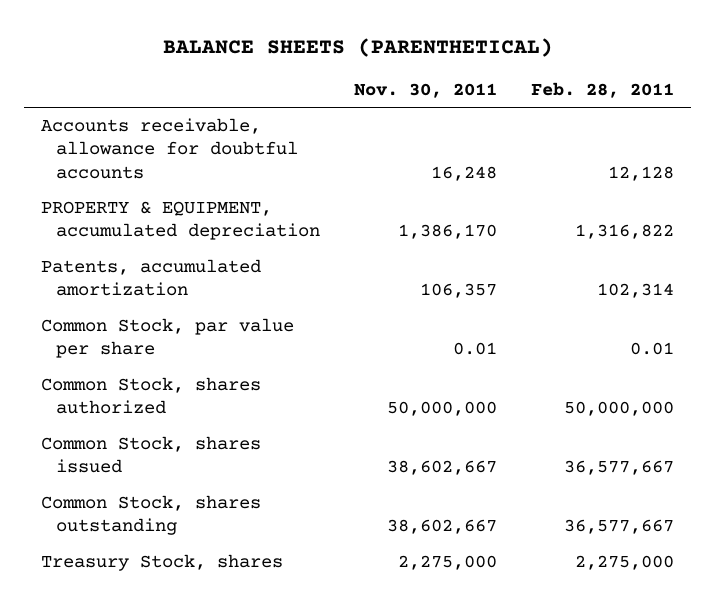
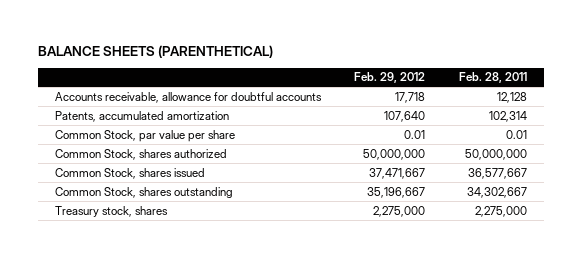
- | Nov. 30, 2011 | Feb. 28, 2011
+ | Feb. 29, 2012 | Feb. 28, 2011
- PROPERTY & EQUIPMENT, accumulated depreciation | 1,386,170 | 1,316,822
- Common Stock, shares outstanding | 38,602,667 | 36,577,667
- Treasury Stock, shares | 2,275,000 | 2,275,000
+ Common Stock, shares outstanding | 35,196,667 | 34,302,667
+ Treasury stock, shares | 2,275,000 | 2,275,000

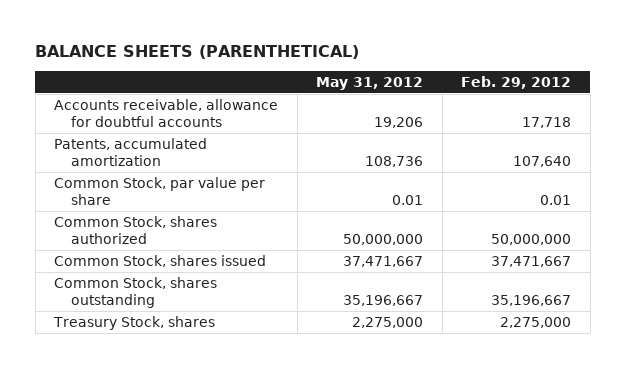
- | Feb. 29, 2012 | Feb. 28, 2011
+ | May 31, 2012 | Feb. 29, 2012
- Treasury stock, shares | 2,275,000 | 2,275,000
+ Treasury Stock, shares | 2,275,000 | 2,275,000

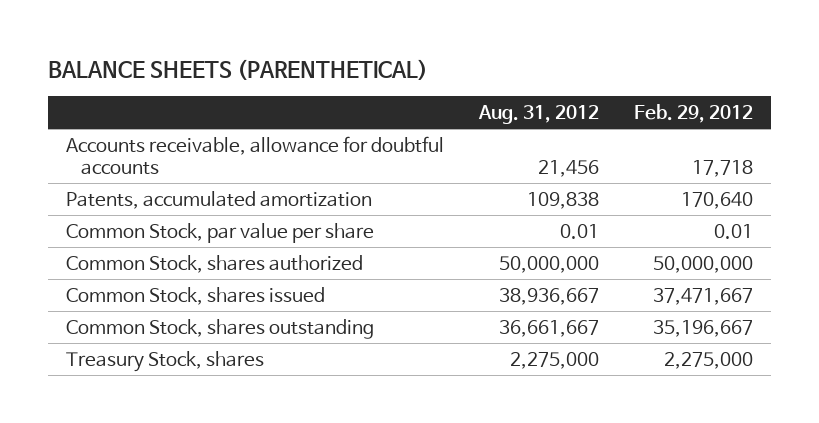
- | May 31, 2012 | Feb. 29, 2012
+ | Aug. 31, 2012 | Feb. 29, 2012
- Patents, accumulated amortization | 108,736 | 107,640
+ Patents, accumulated amortization | 109,838 | 170,640

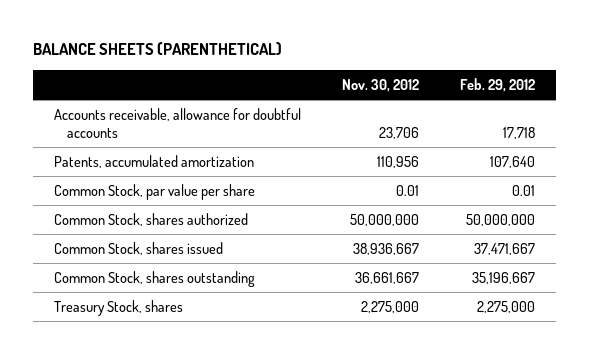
- | Aug. 31, 2012 | Feb. 29, 2012
+ | Nov. 30, 2012 | Feb. 29, 2012
- Patents, accumulated amortization | 109,838 | 170,640
+ Patents, accumulated amortization | 110,956 | 107,640

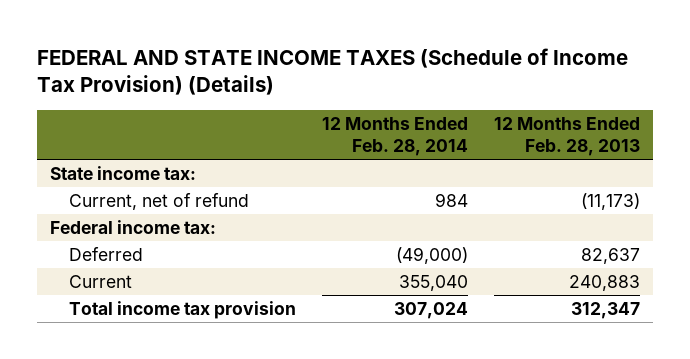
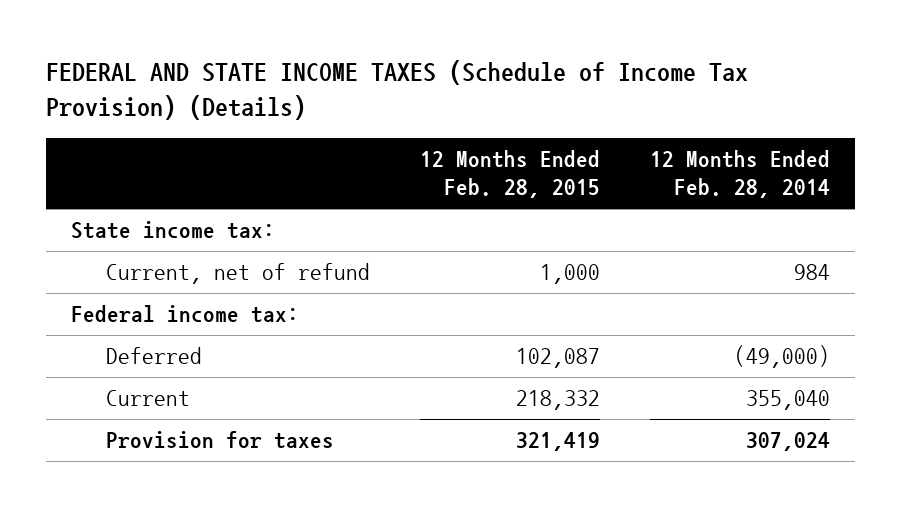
- | 12 Months Ended Feb. 28, 2014 | 12 Months Ended Feb. 28, 2013
+ | 12 Months Ended Feb. 28, 2015 | 12 Months Ended Feb. 28, 2014
- Total income tax provision | 307,024 | 312,347
+ Provision for taxes | 321,419 | 307,024

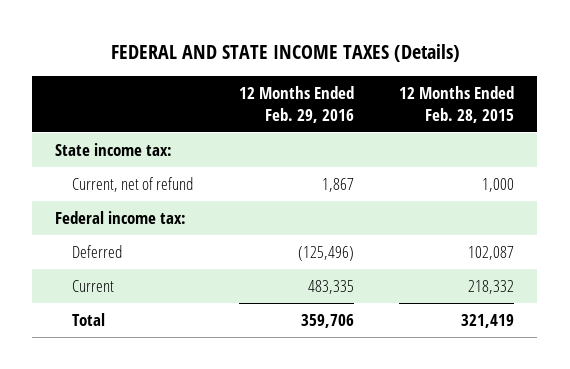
- FEDERAL AND STATE INCOME TAXES (Schedule of Income Tax Provision) (Details)
+ FEDERAL AND STATE INCOME TAXES (Details)
- | 12 Months Ended Feb. 28, 2015 | 12 Months Ended Feb. 28, 2014
+ | 12 Months Ended Feb. 29, 2016 | 12 Months Ended Feb. 28, 2015
- Provision for taxes | 321,419 | 307,024
+ Total | 359,706 | 321,419

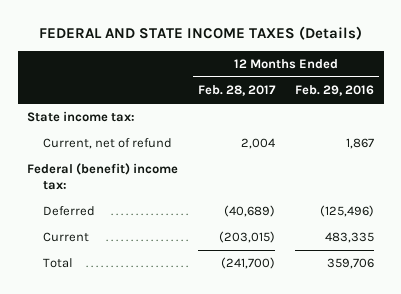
- | 12 Months Ended Feb. 29, 2016 | 12 Months Ended Feb. 28, 2015
+ | 12 Months Ended Feb. 28, 2017 | 12 Months Ended Feb. 29, 2016
- Federal income tax:
+ Federal (benefit) income tax:

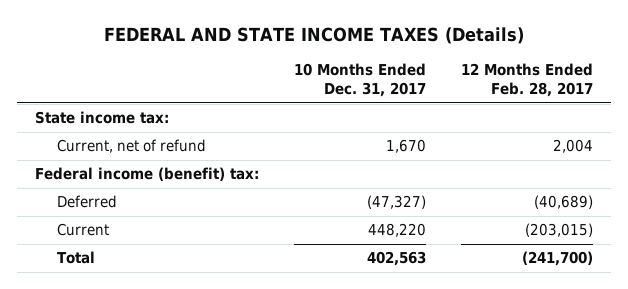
- | 12 Months Ended Feb. 28, 2017 | 12 Months Ended Feb. 29, 2016
+ | 10 Months Ended Dec. 31, 2017 | 12 Months Ended Feb. 28, 2017
- Federal (benefit) income tax:
+ Federal income (benefit) tax:

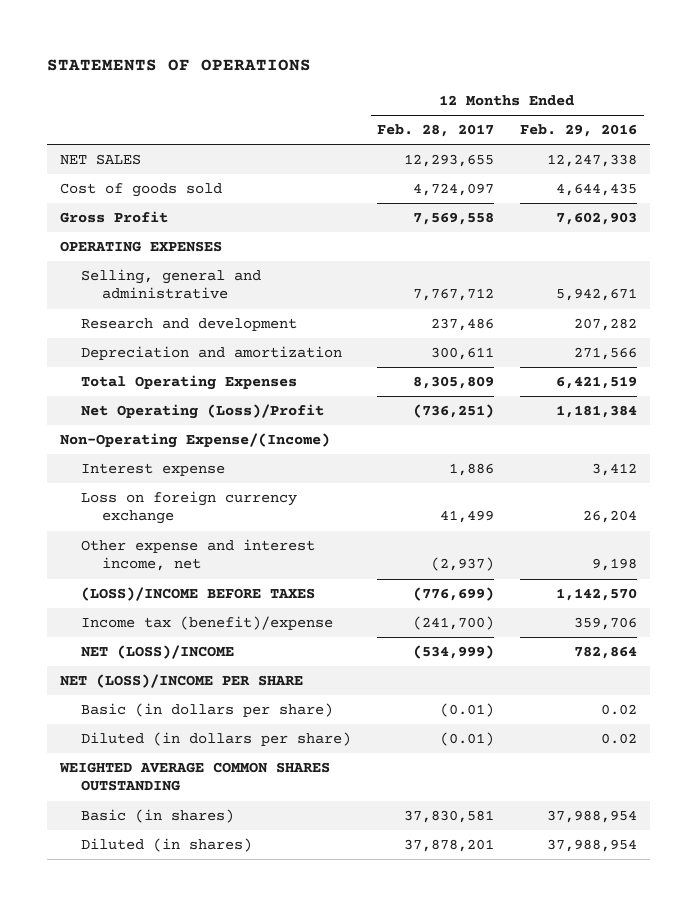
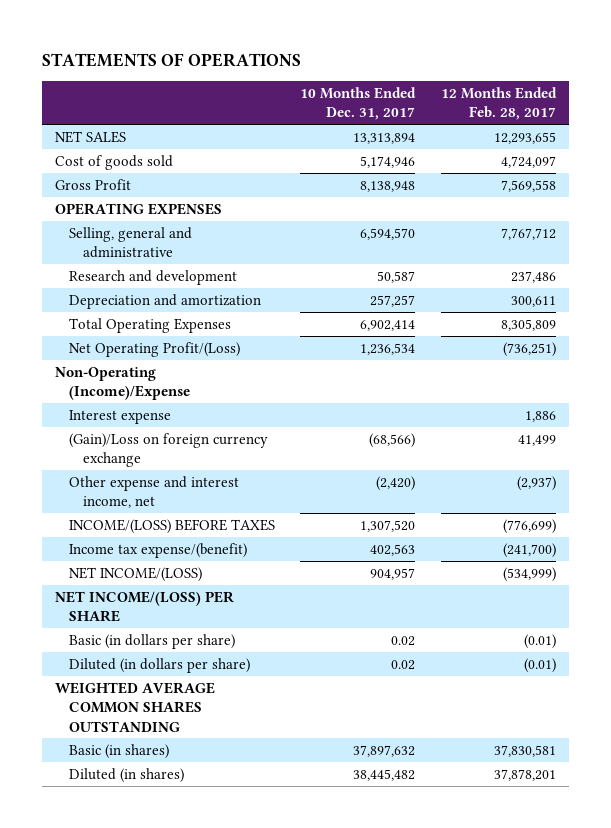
- | 12 Months Ended Feb. 28, 2017 | 12 Months Ended Feb. 29, 2016
+ | 10 Months Ended Dec. 31, 2017 | 12 Months Ended Feb. 28, 2017
- Net Operating (Loss)/Profit | (736,251) | 1,181,384
- Non-Operating Expense/(Income)
+ Net Operating Profit/(Loss) | 1,236,534 | (736,251)
+ Non-Operating (Income)/Expense
- Loss on foreign currency exchange | 41,499 | 26,204
+ (Gain)/Loss on foreign currency exchange | (68,566) | 41,499
- (LOSS)/INCOME BEFORE TAXES | (776,699) | 1,142,570
- Income tax (benefit)/expense | (241,700) | 359,706
- NET (LOSS)/INCOME | (534,999) | 782,864
- NET (LOSS)/INCOME PER SHARE
+ INCOME/(LOSS) BEFORE TAXES | 1,307,520 | (776,699)
+ Income tax expense/(benefit) | 402,563 | (241,700)
+ NET INCOME/(LOSS) | 904,957 | (534,999)
+ NET INCOME/(LOSS) PER SHARE

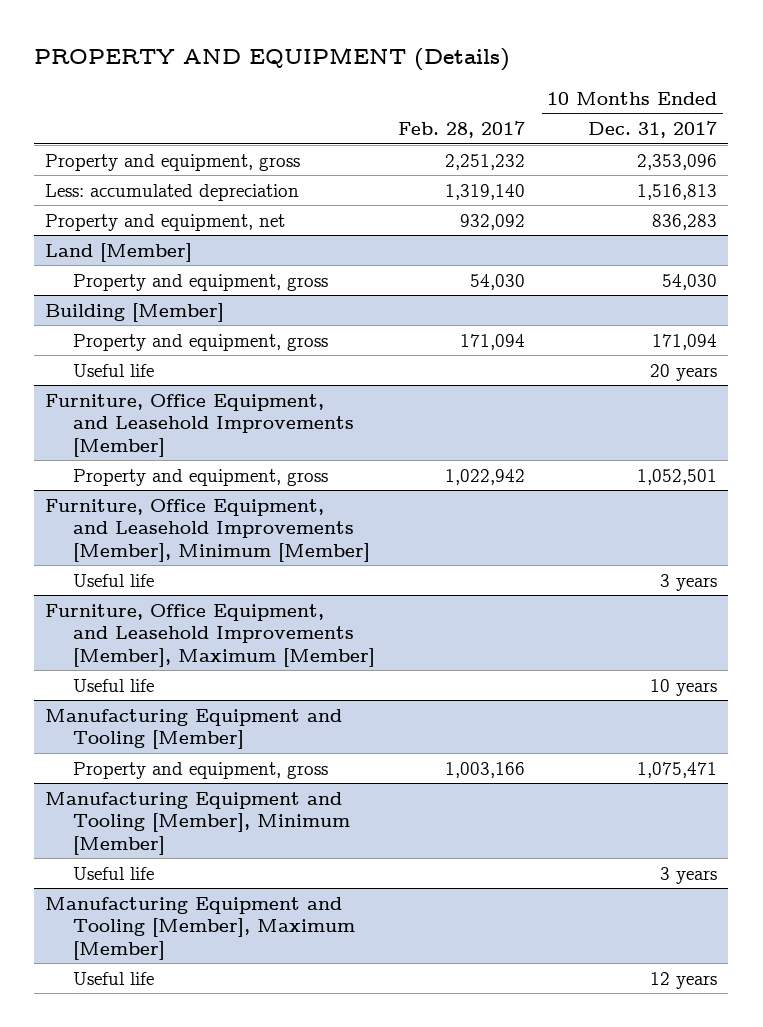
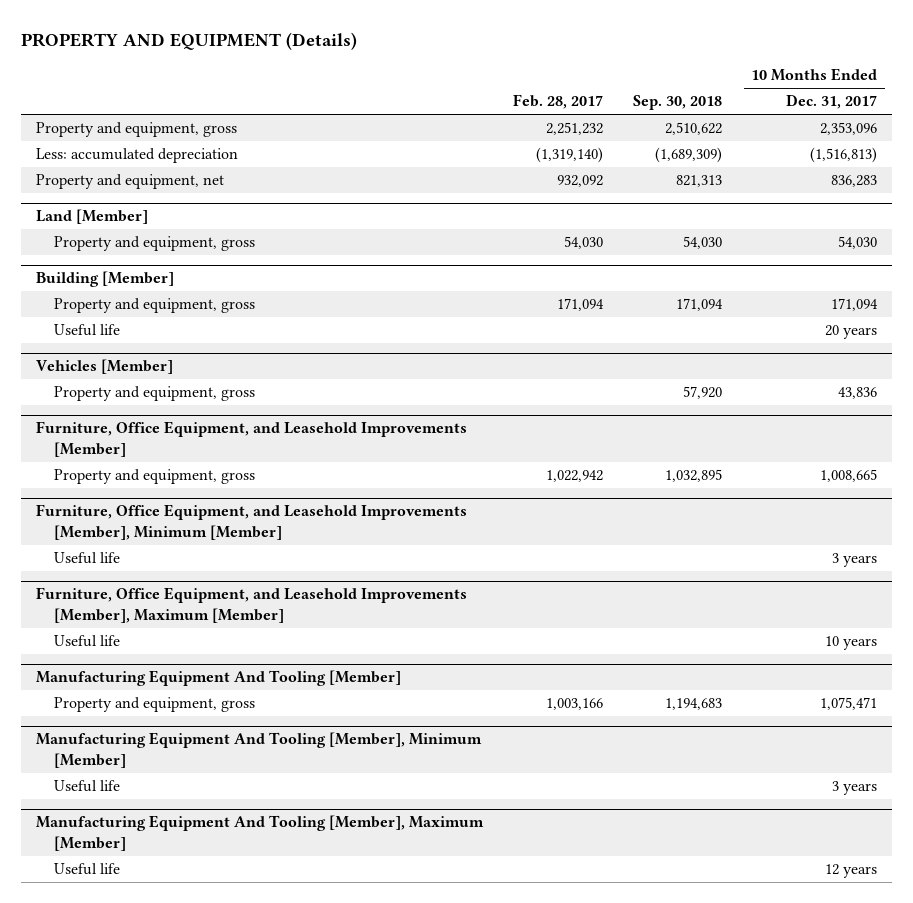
- | Feb. 28, 2017 | 10 Months Ended Dec. 31, 2017
+ | Feb. 28, 2017 | Sep. 30, 2018 | 10 Months Ended Dec. 31, 2017
- Less: accumulated depreciation | 1,319,140 | 1,516,813
+ Less: accumulated depreciation | (1,319,140) | (1,689,309) | (1,516,813)
+ Vehicles [Member]
+ Property and equipment, gross | | 57,920 | 43,836
@ Furniture, Office Equipment, and Leasehold Improvements [Member]
- Property and equipment, gross | 1,022,942 | 1,052,501
+ Property and equipment, gross | 1,022,942 | 1,032,895 | 1,008,665
- Manufacturing Equipment and Tooling [Member]
+ Manufacturing Equipment And Tooling [Member]
- Manufacturing Equipment and Tooling [Member], Minimum [Member]
+ Manufacturing Equipment And Tooling [Member], Minimum [Member]
- Manufacturing Equipment and Tooling [Member], Maximum [Member]
+ Manufacturing Equipment And Tooling [Member], Maximum [Member]

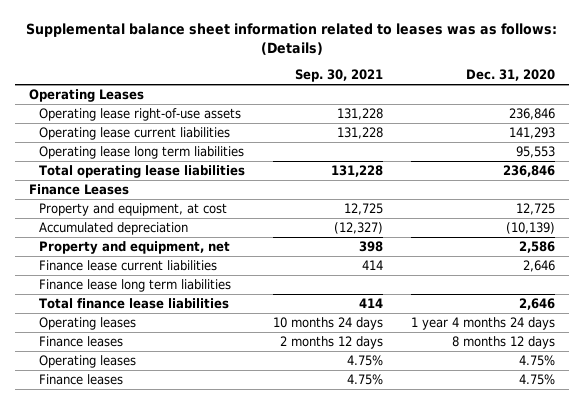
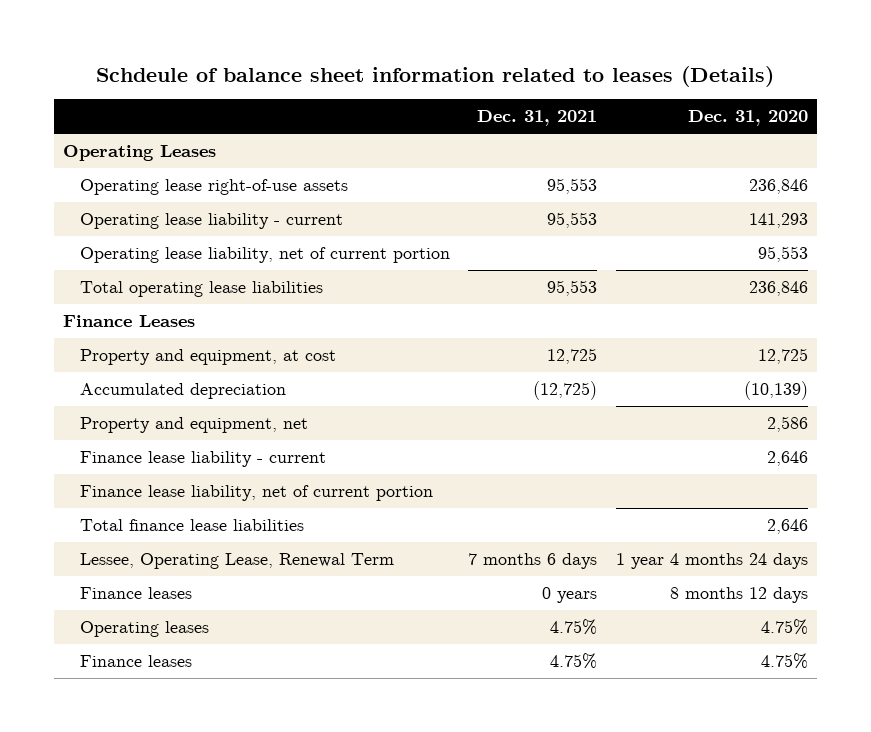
- Supplemental balance sheet information related to leases was as follows: (Details)
+ Schdeule of balance sheet information related to leases (Details)
- | Sep. 30, 2021 | Dec. 31, 2020
+ | Dec. 31, 2021 | Dec. 31, 2020
- Operating lease current liabilities | 131,228 | 141,293
- Operating lease long term liabilities | | 95,553
+ Operating lease liability - current | 95,553 | 141,293
+ Operating lease liability, net of current portion | | 95,553
- Finance lease current liabilities | 414 | 2,646
- Finance lease long term liabilities
+ Finance lease liability - current | | 2,646
+ Finance lease liability, net of current portion
- Operating leases | 10 months 24 days | 1 year 4 months 24 days
+ Lessee, Operating Lease, Renewal Term | 7 months 6 days | 1 year 4 months 24 days

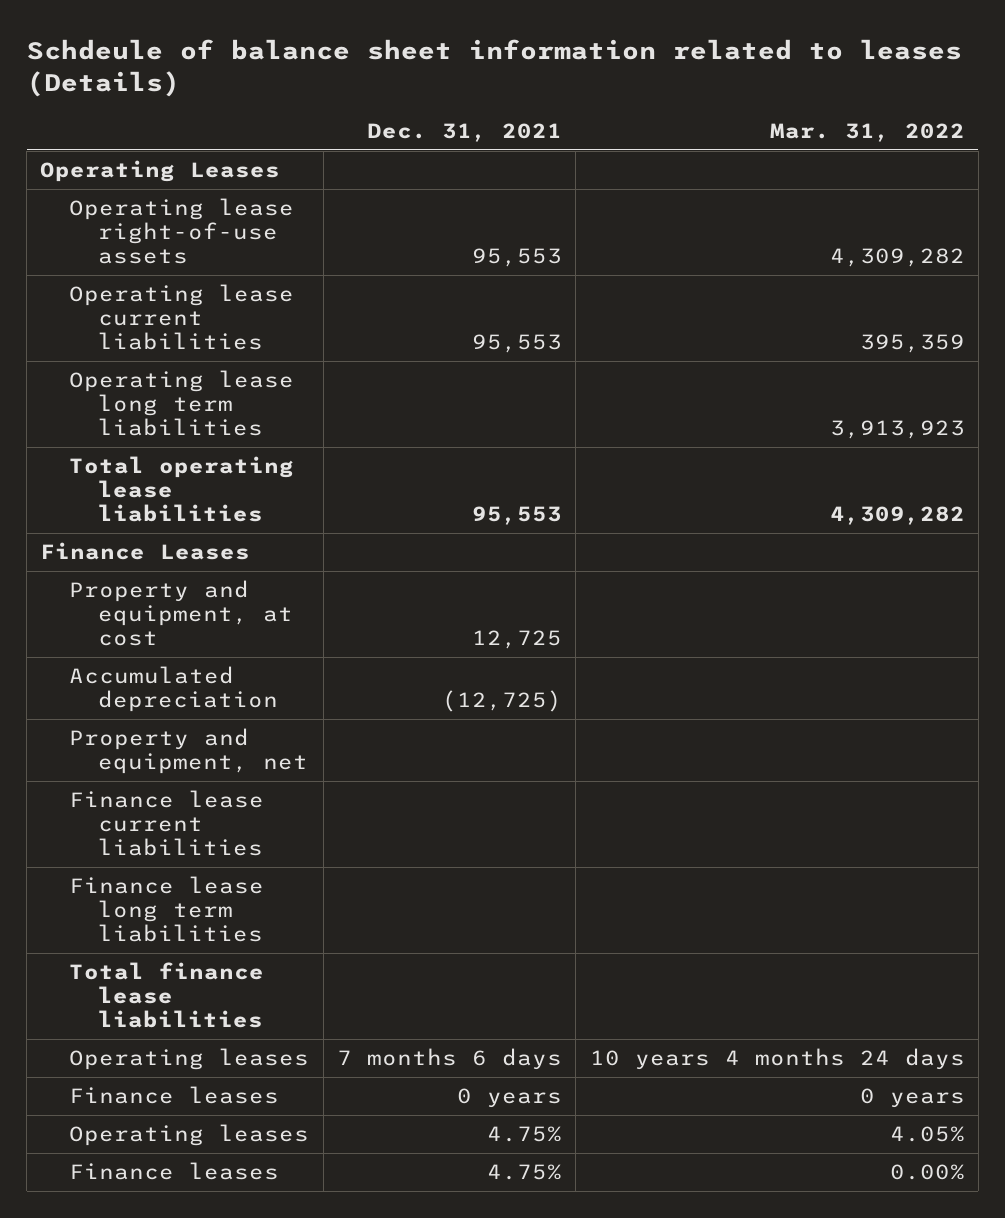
- | Dec. 31, 2021 | Dec. 31, 2020
+ | Dec. 31, 2021 | Mar. 31, 2022
- Operating lease liability - current | 95,553 | 141,293
- Operating lease liability, net of current portion | | 95,553
+ Operating lease current liabilities | 95,553 | 395,359
+ Operating lease long term liabilities | | 3,913,923
- Finance lease liability - current | | 2,646
- Finance lease liability, net of current portion
+ Finance lease current liabilities
+ Finance lease long term liabilities
- Lessee, Operating Lease, Renewal Term | 7 months 6 days | 1 year 4 months 24 days
+ Operating leases | 7 months 6 days | 10 years 4 months 24 days

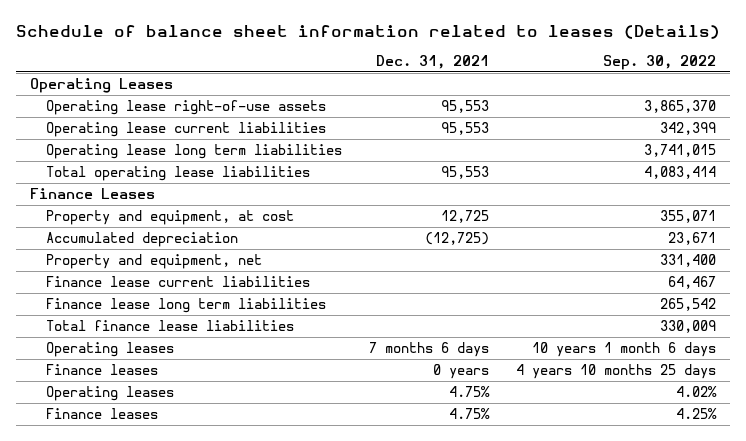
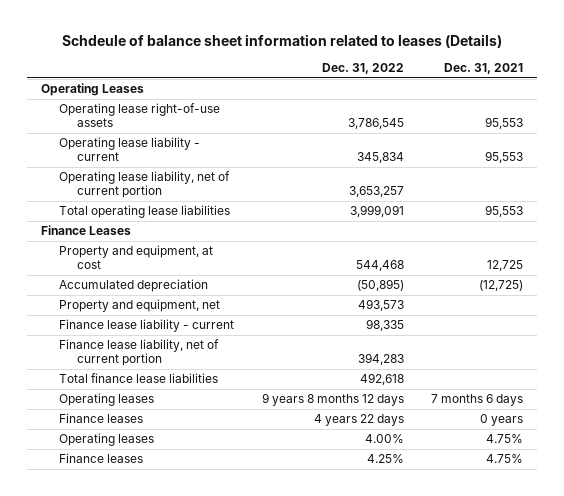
- Schedule of balance sheet information related to leases (Details)
+ Schdeule of balance sheet information related to leases (Details)
- | Dec. 31, 2021 | Sep. 30, 2022
+ | Dec. 31, 2022 | Dec. 31, 2021
- Operating lease current liabilities | 95,553 | 342,399
- Operating lease long term liabilities | | 3,741,015
+ Operating lease liability - current | 345,834 | 95,553
+ Operating lease liability, net of current portion | 3,653,257 |
- Finance lease current liabilities | | 64,467
- Finance lease long term liabilities | | 265,542
+ Finance lease liability - current | 98,335 |
+ Finance lease liability, net of current portion | 394,283 |

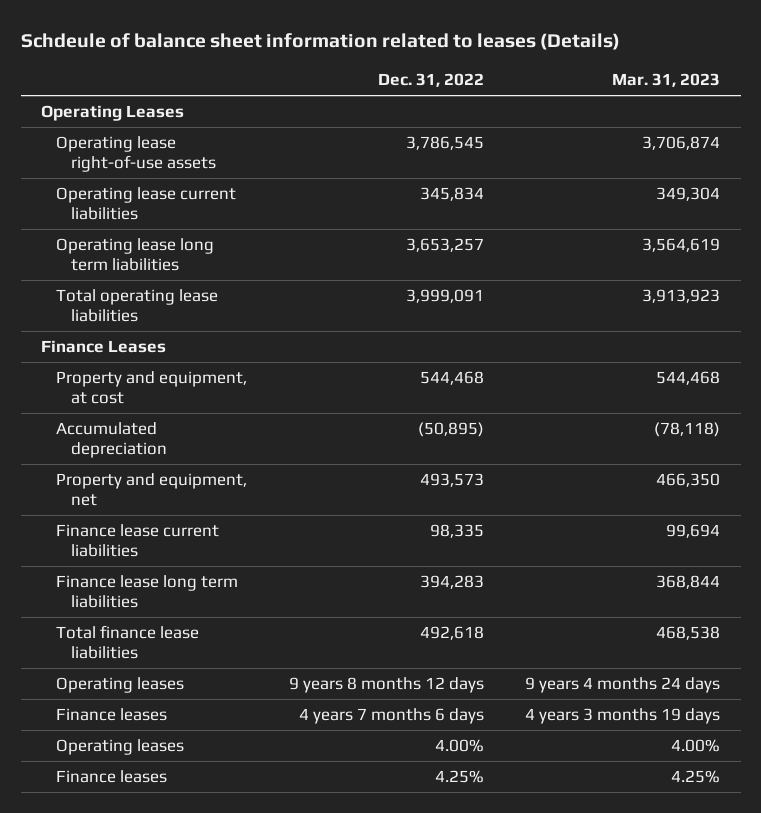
- | Dec. 31, 2022 | Dec. 31, 2021
+ | Dec. 31, 2022 | Mar. 31, 2023
- Operating lease liability - current | 345,834 | 95,553
- Operating lease liability, net of current portion | 3,653,257 |
+ Operating lease current liabilities | 345,834 | 349,304
+ Operating lease long term liabilities | 3,653,257 | 3,564,619
- Finance lease liability - current | 98,335 |
- Finance lease liability, net of current portion | 394,283 |
+ Finance lease current liabilities | 98,335 | 99,694
+ Finance lease long term liabilities | 394,283 | 368,844
- Finance leases | 4 years 22 days | 0 years
+ Finance leases | 4 years 7 months 6 days | 4 years 3 months 19 days

